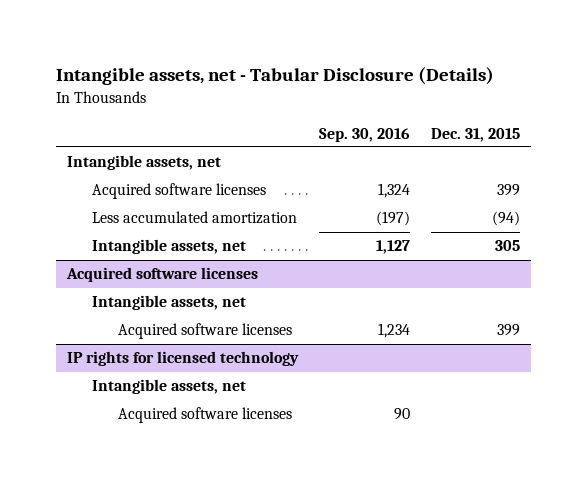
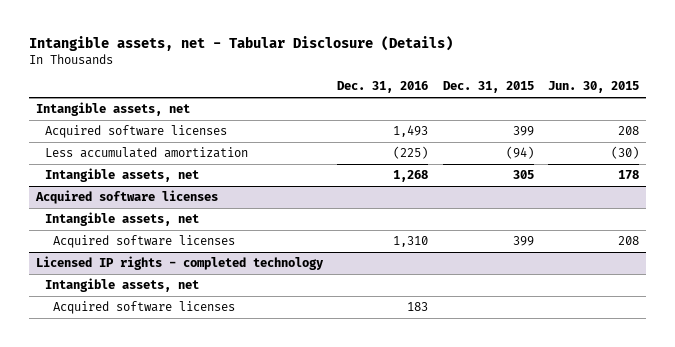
- | Sep. 30, 2016 | Dec. 31, 2015
+ | Dec. 31, 2016 | Dec. 31, 2015 | Jun. 30, 2015
- IP rights for licensed technology
+ Licensed IP rights - completed technology

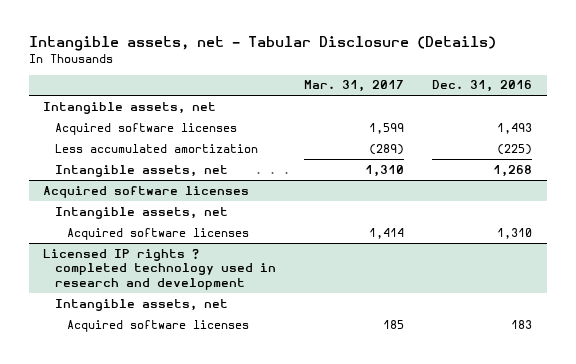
- | Dec. 31, 2016 | Dec. 31, 2015 | Jun. 30, 2015
+ | Mar. 31, 2017 | Dec. 31, 2016
- Licensed IP rights - completed technology
+ Licensed IP rights ? completed technology used in research and development

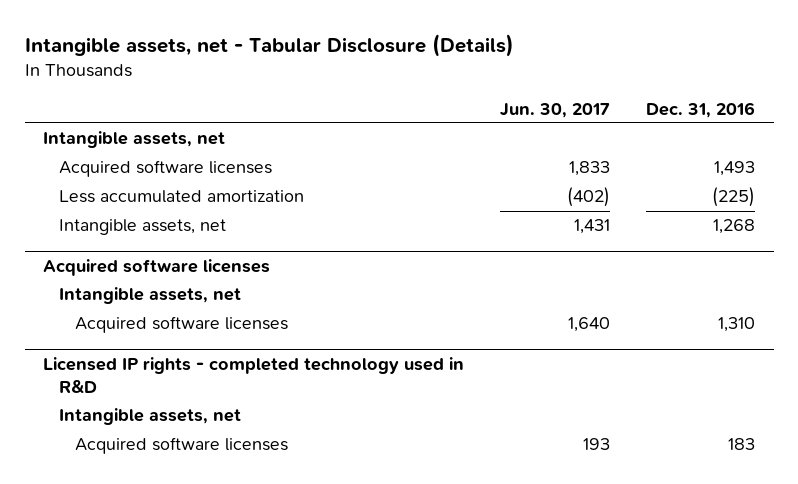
- | Mar. 31, 2017 | Dec. 31, 2016
+ | Jun. 30, 2017 | Dec. 31, 2016
- Licensed IP rights ? completed technology used in research and development
+ Licensed IP rights - completed technology used in R&D

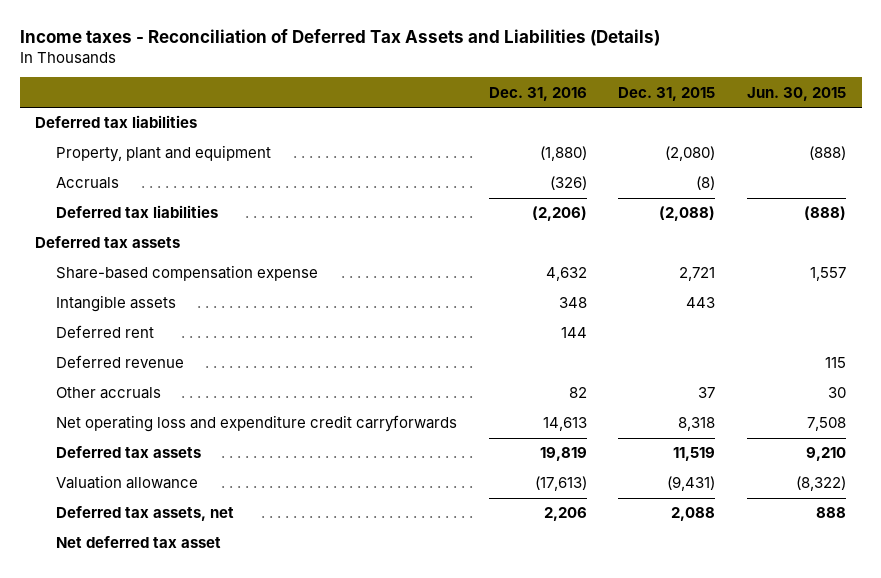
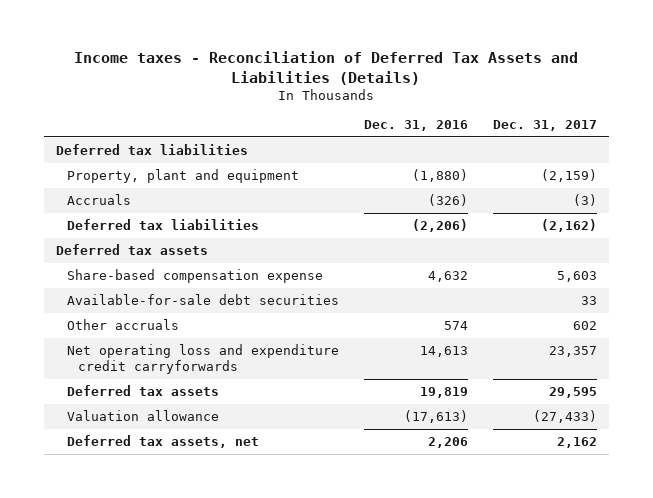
- | Dec. 31, 2016 | Dec. 31, 2015 | Jun. 30, 2015
+ | Dec. 31, 2016 | Dec. 31, 2017
- Intangible assets | 348 | 443 |
- Deferred rent | 144 | |
- Deferred revenue | | | 115
- Other accruals | 82 | 37 | 30
+ Available-for-sale debt securities | | 33
+ Other accruals | 574 | 602
- Net deferred tax asset

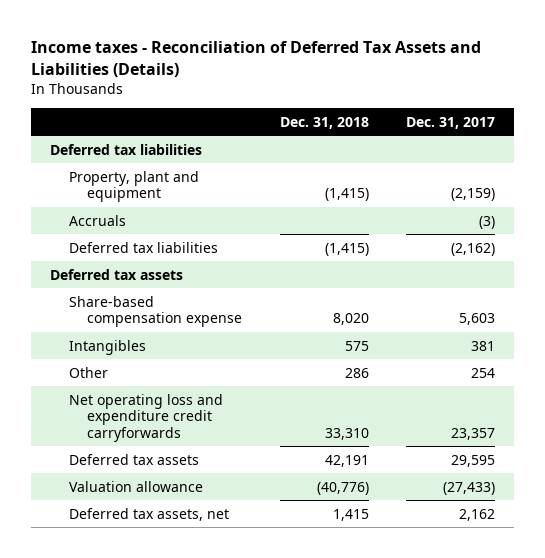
- | Dec. 31, 2016 | Dec. 31, 2017
+ | Dec. 31, 2018 | Dec. 31, 2017
- Available-for-sale debt securities | | 33
- Other accruals | 574 | 602
+ Intangibles | 575 | 381
+ Other | 286 | 254

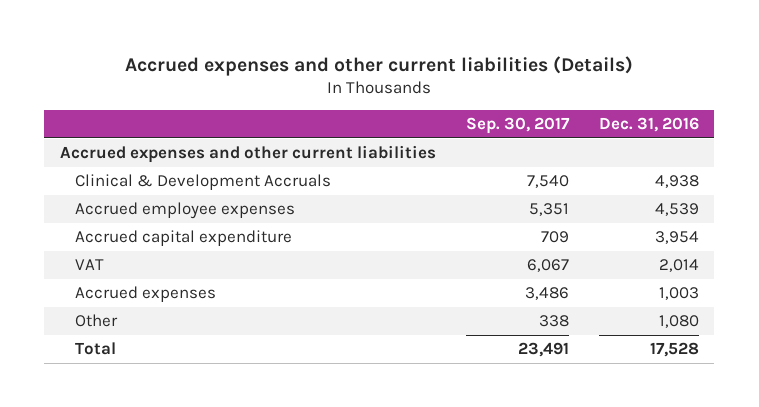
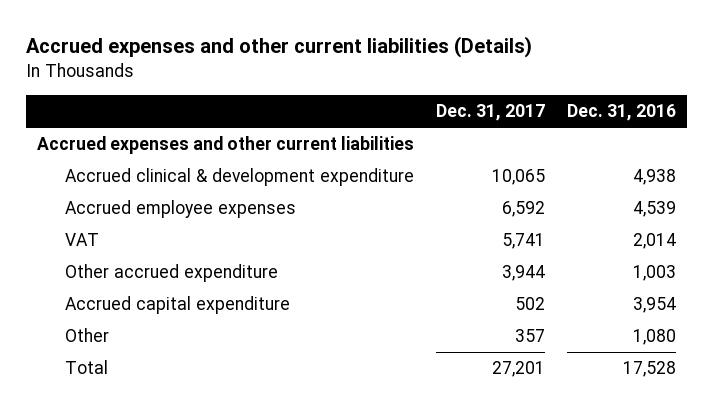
- | Sep. 30, 2017 | Dec. 31, 2016
+ | Dec. 31, 2017 | Dec. 31, 2016
- Clinical & Development Accruals | 7,540 | 4,938
+ Accrued clinical & development expenditure | 10,065 | 4,938
- Accrued expenses | 3,486 | 1,003
+ Other accrued expenditure | 3,944 | 1,003
moved down: Accrued capital expenditure | 502 | 3,954

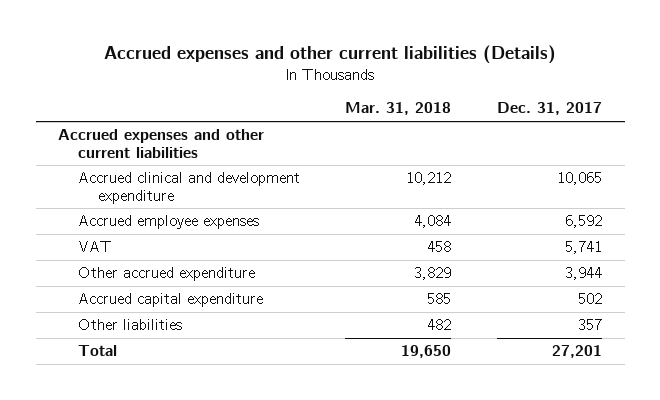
- | Dec. 31, 2017 | Dec. 31, 2016
+ | Mar. 31, 2018 | Dec. 31, 2017
- Accrued clinical & development expenditure | 10,065 | 4,938
+ Accrued clinical and development expenditure | 10,212 | 10,065
- Other | 357 | 1,080
+ Other liabilities | 482 | 357

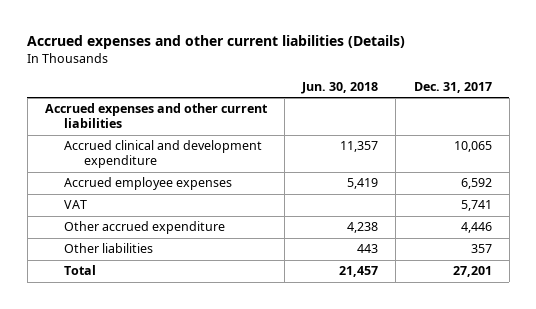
- | Mar. 31, 2018 | Dec. 31, 2017
+ | Jun. 30, 2018 | Dec. 31, 2017
- Other accrued expenditure | 3,829 | 3,944
- Accrued capital expenditure | 585 | 502
+ Other accrued expenditure | 4,238 | 4,446

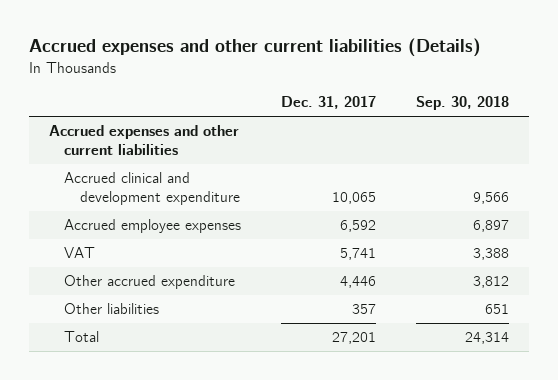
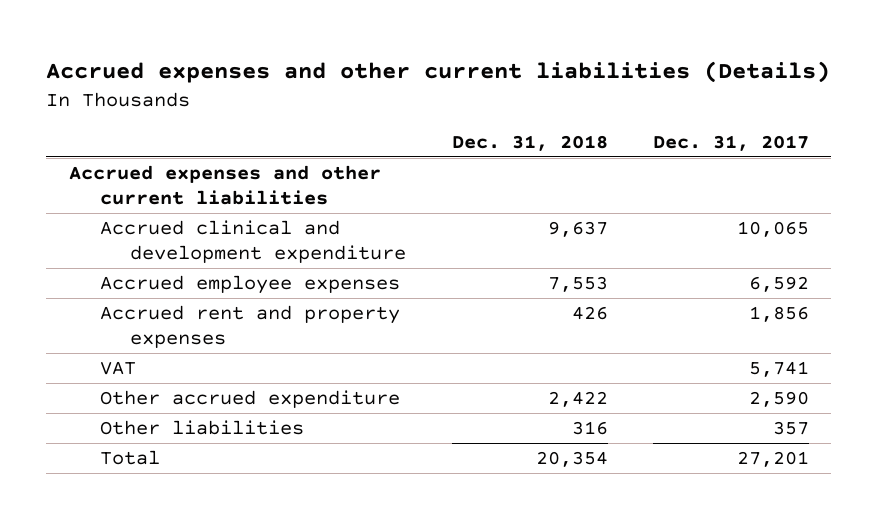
- | Dec. 31, 2017 | Sep. 30, 2018
+ | Dec. 31, 2018 | Dec. 31, 2017
+ Accrued rent and property expenses | 426 | 1,856
- Other accrued expenditure | 4,446 | 3,812
+ Other accrued expenditure | 2,422 | 2,590

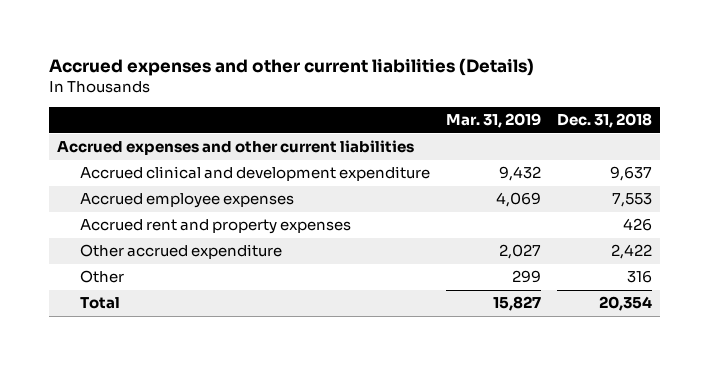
- | Dec. 31, 2018 | Dec. 31, 2017
+ | Mar. 31, 2019 | Dec. 31, 2018
- VAT | | 5,741
- Other liabilities | 316 | 357
+ Other | 299 | 316

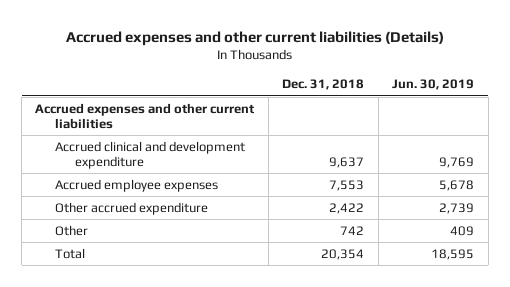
- | Mar. 31, 2019 | Dec. 31, 2018
+ | Dec. 31, 2018 | Jun. 30, 2019
- Accrued rent and property expenses | | 426
- Other | 299 | 316
+ Other | 742 | 409

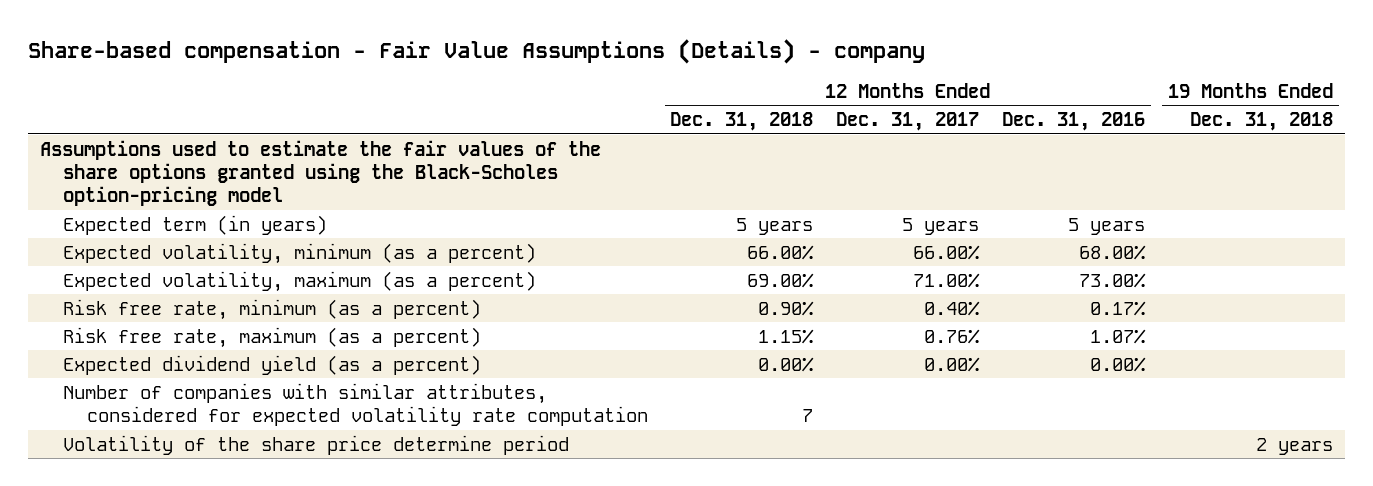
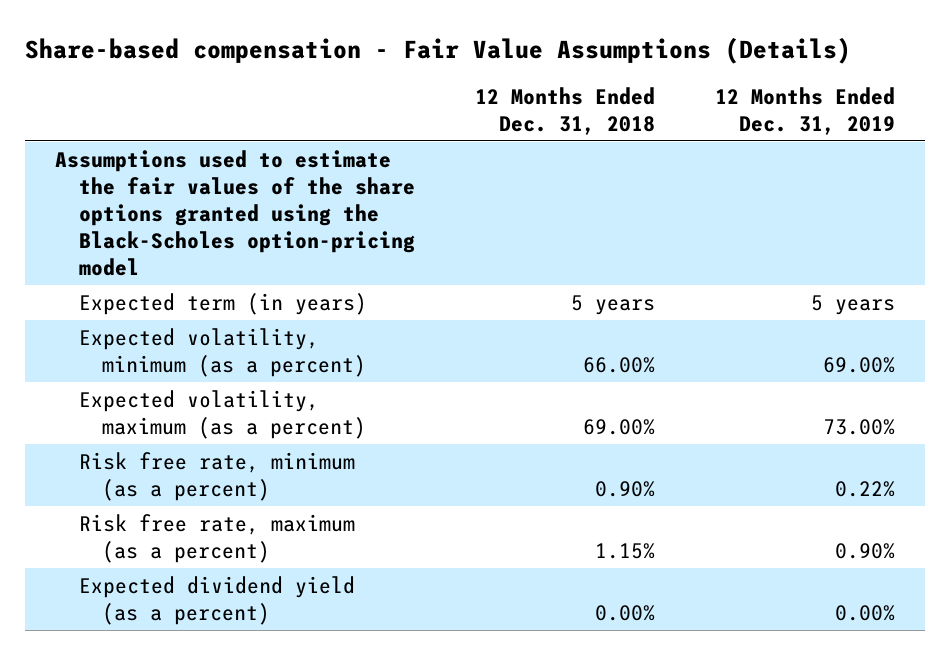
- Share-based compensation - Fair Value Assumptions (Details) - company
+ Share-based compensation - Fair Value Assumptions (Details)
- | 12 Months Ended Dec. 31, 2018 | 12 Months Ended Dec. 31, 2017 | 12 Months Ended Dec. 31, 2016 | 19 Months Ended Dec. 31, 2018
+ | 12 Months Ended Dec. 31, 2018 | 12 Months Ended Dec. 31, 2019
- Number of companies with similar attributes, considered for expected volatility rate computation | 7 | | |
- Volatility of the share price determine period | | | | 2 years

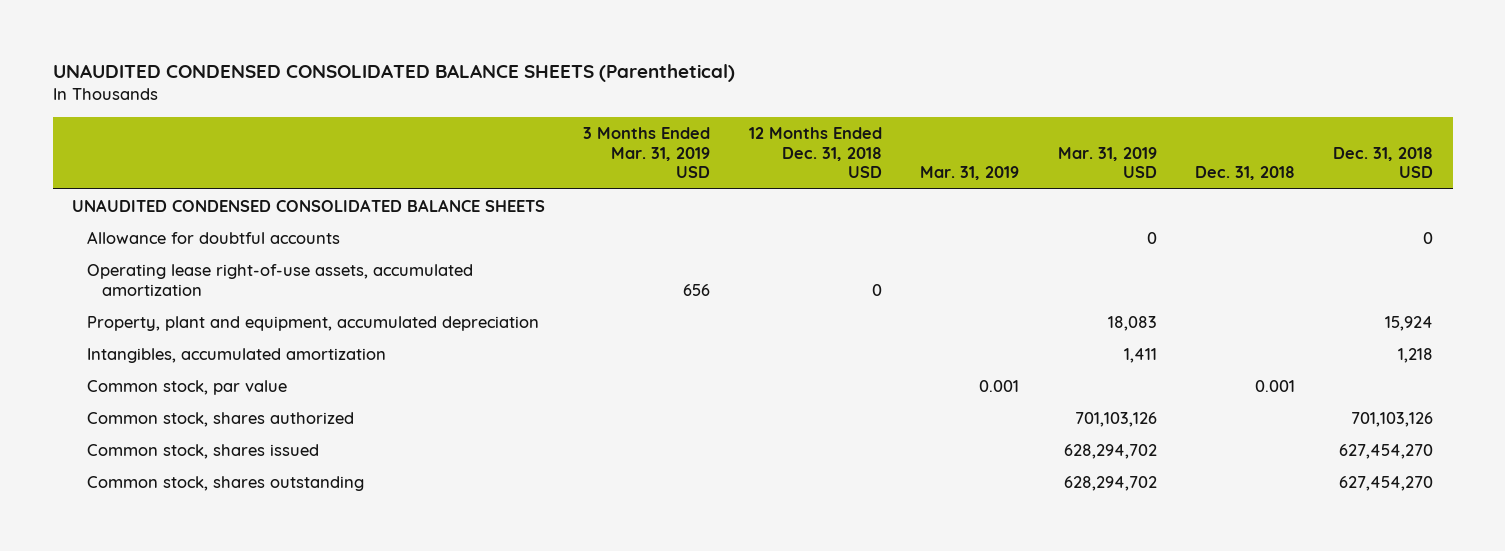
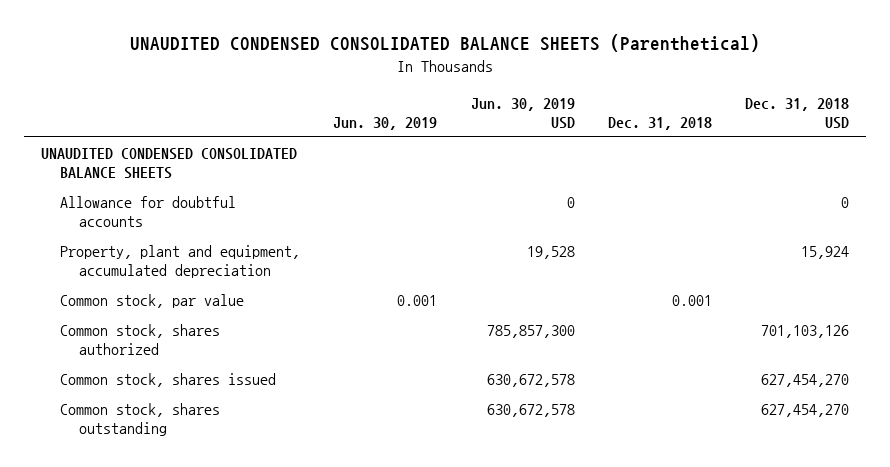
- | 3 Months Ended Mar. 31, 2019 USD | 12 Months Ended Dec. 31, 2018 USD | Mar. 31, 2019 | Mar. 31, 2019 USD | Dec. 31, 2018 | Dec. 31, 2018 USD
+ | Jun. 30, 2019 | Jun. 30, 2019 USD | Dec. 31, 2018 | Dec. 31, 2018 USD
- Operating lease right-of-use assets, accumulated amortization | 656 | 0 | | | |
- Intangibles, accumulated amortization | | | | 1,411 | | 1,218

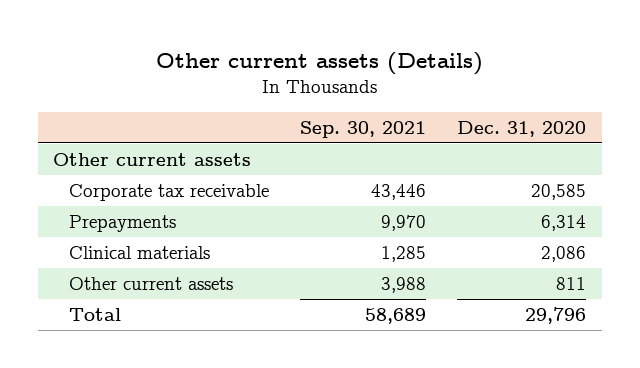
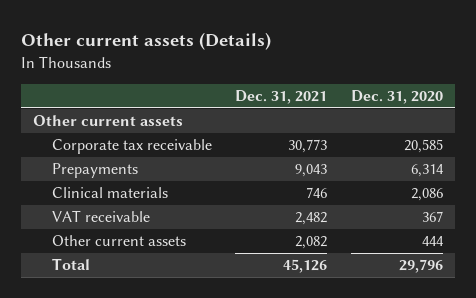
- | Sep. 30, 2021 | Dec. 31, 2020
+ | Dec. 31, 2021 | Dec. 31, 2020
- Other current assets | 3,988 | 811
+ VAT receivable | 2,482 | 367
+ Other current assets | 2,082 | 444

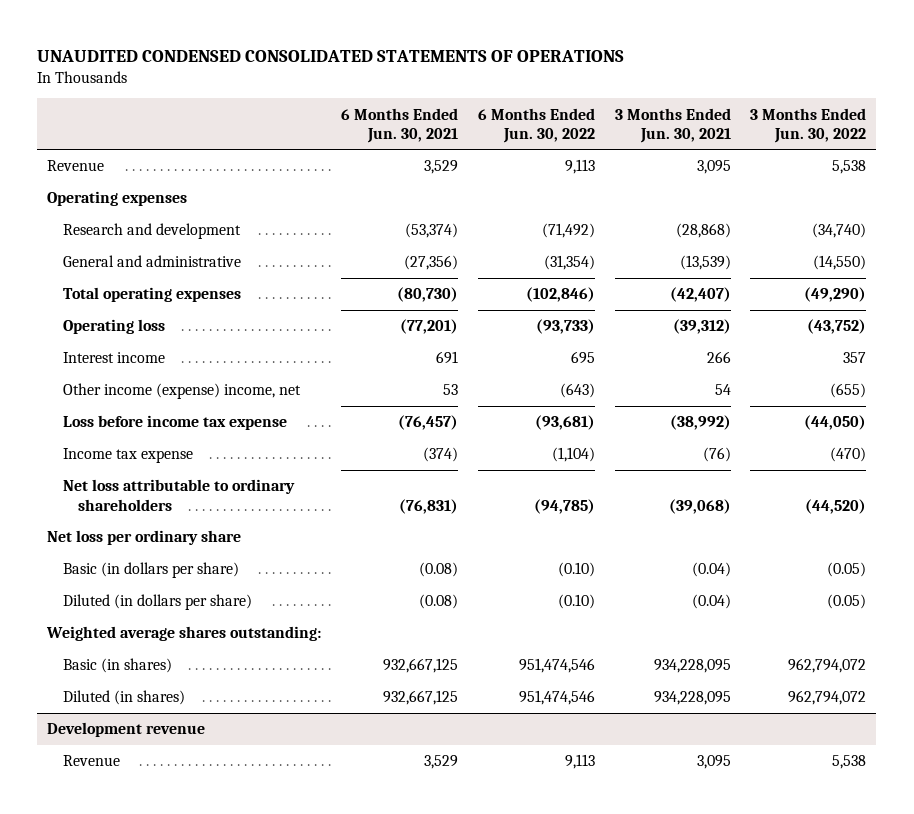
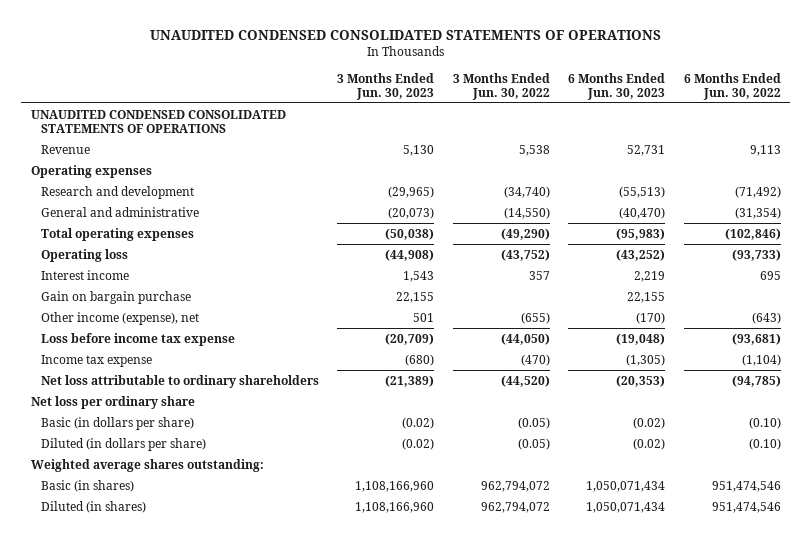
- | 6 Months Ended Jun. 30, 2021 | 6 Months Ended Jun. 30, 2022 | 3 Months Ended Jun. 30, 2021 | 3 Months Ended Jun. 30, 2022
+ | 3 Months Ended Jun. 30, 2023 | 3 Months Ended Jun. 30, 2022 | 6 Months Ended Jun. 30, 2023 | 6 Months Ended Jun. 30, 2022
+ UNAUDITED CONDENSED CONSOLIDATED STATEMENTS OF OPERATIONS
- Other income (expense) income, net | 53 | (643) | 54 | (655)
+ Gain on bargain purchase | 22,155 | | 22,155 |
+ Other income (expense), net | 501 | (655) | (170) | (643)
- Development revenue
- Revenue | 3,529 | 9,113 | 3,095 | 5,538

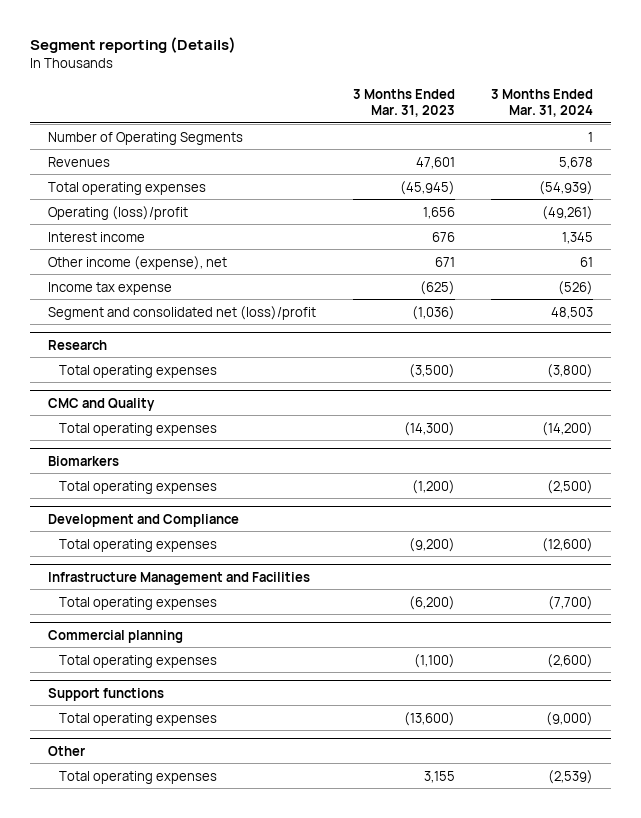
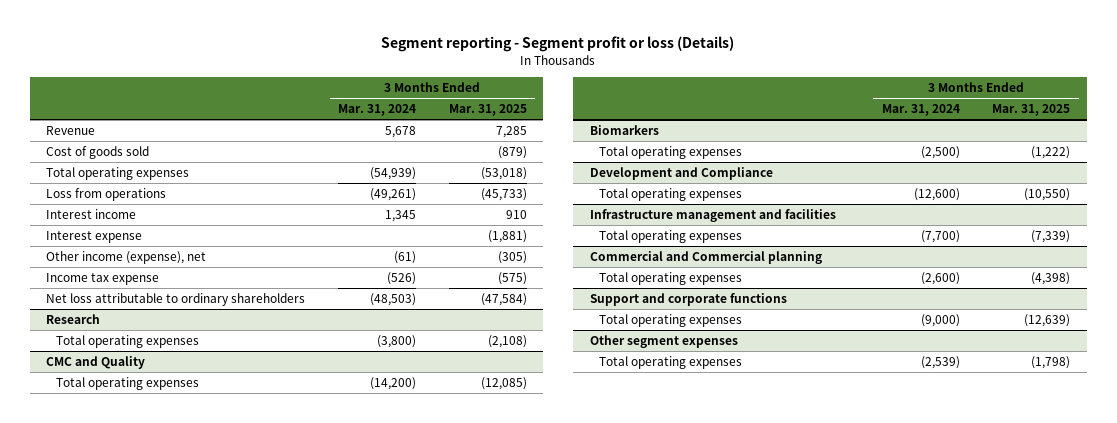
- Segment reporting (Details)
+ Segment reporting - Segment profit or loss (Details)
- | 3 Months Ended Mar. 31, 2023 | 3 Months Ended Mar. 31, 2024
+ | 3 Months Ended Mar. 31, 2024 | 3 Months Ended Mar. 31, 2025
- Number of Operating Segments | | 1
- Revenues | 47,601 | 5,678
+ Revenue | 5,678 | 7,285
+ Cost of goods sold | | (879)
- Operating (loss)/profit | 1,656 | (49,261)
+ Loss from operations | (49,261) | (45,733)
- Other income (expense), net | 671 | 61
+ Interest expense | | (1,881)
+ Other income (expense), net | (61) | (305)
- Segment and consolidated net (loss)/profit | (1,036) | 48,503
+ Net loss attributable to ordinary shareholders | (48,503) | (47,584)
- Infrastructure Management and Facilities
+ Infrastructure management and facilities
- Commercial planning
+ Commercial and Commercial planning
- Support functions
+ Support and corporate functions
- Other
+ Other segment expenses

